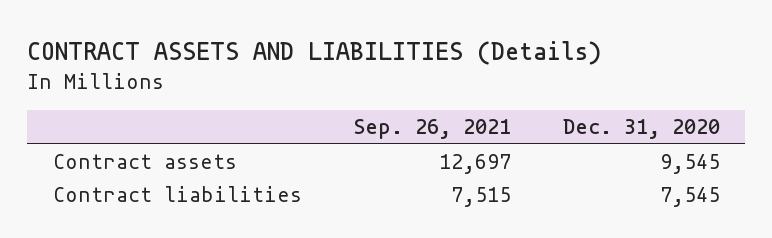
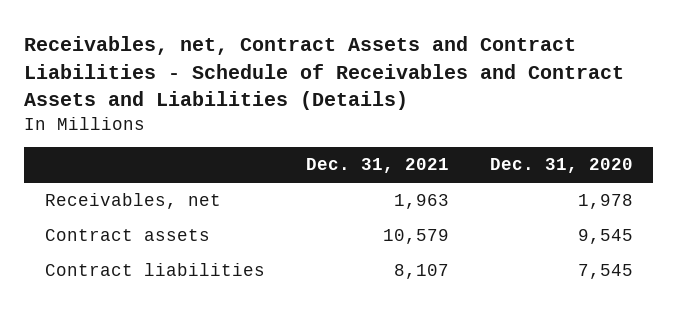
- CONTRACT ASSETS AND LIABILITIES (Details)
+ Receivables, net, Contract Assets and Contract Liabilities - Schedule of Receivables and Contract Assets and Liabilities (Details)
- | Sep. 26, 2021 | Dec. 31, 2020
+ | Dec. 31, 2021 | Dec. 31, 2020
+ Receivables, net | 1,963 | 1,978

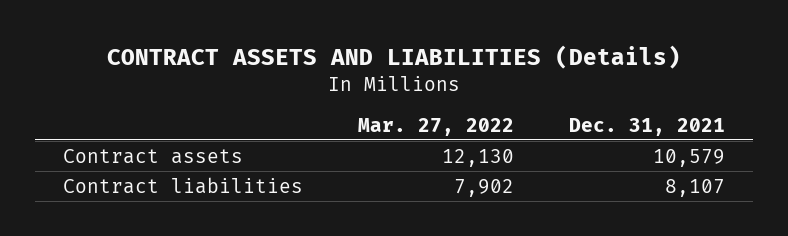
- Receivables, net, Contract Assets and Contract Liabilities - Schedule of Receivables and Contract Assets and Liabilities (Details)
+ CONTRACT ASSETS AND LIABILITIES (Details)
- | Dec. 31, 2021 | Dec. 31, 2020
+ | Mar. 27, 2022 | Dec. 31, 2021
- Receivables, net | 1,963 | 1,978

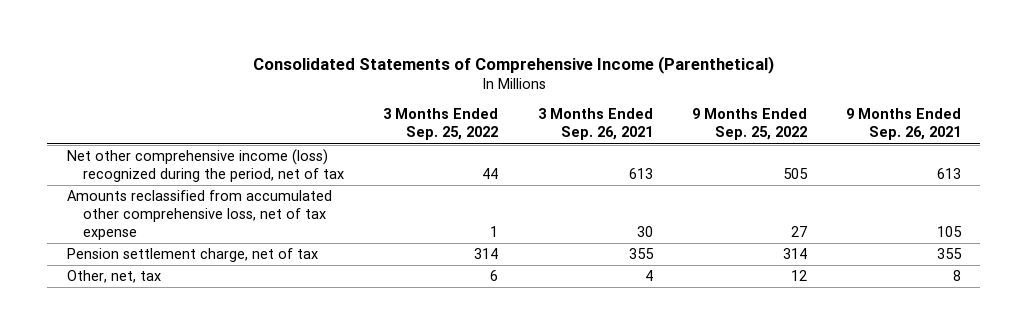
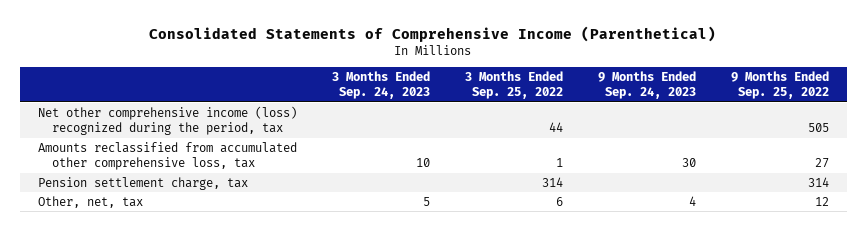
- | 3 Months Ended Sep. 25, 2022 | 3 Months Ended Sep. 26, 2021 | 9 Months Ended Sep. 25, 2022 | 9 Months Ended Sep. 26, 2021
+ | 3 Months Ended Sep. 24, 2023 | 3 Months Ended Sep. 25, 2022 | 9 Months Ended Sep. 24, 2023 | 9 Months Ended Sep. 25, 2022
- Net other comprehensive income (loss) recognized during the period, net of tax | 44 | 613 | 505 | 613
- Amounts reclassified from accumulated other comprehensive loss, net of tax expense | 1 | 30 | 27 | 105
- Pension settlement charge, net of tax | 314 | 355 | 314 | 355
+ Net other comprehensive income (loss) recognized during the period, tax | | 44 | | 505
+ Amounts reclassified from accumulated other comprehensive loss, tax | 10 | 1 | 30 | 27
+ Pension settlement charge, tax | | 314 | | 314

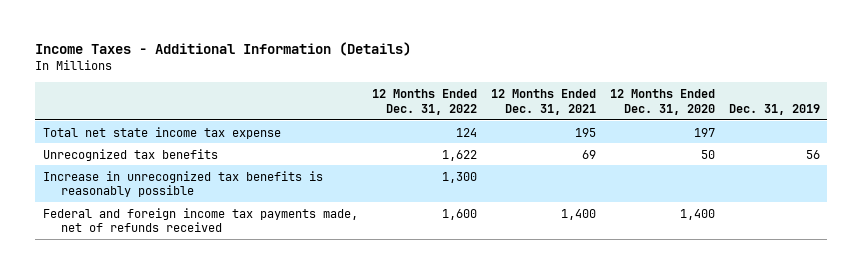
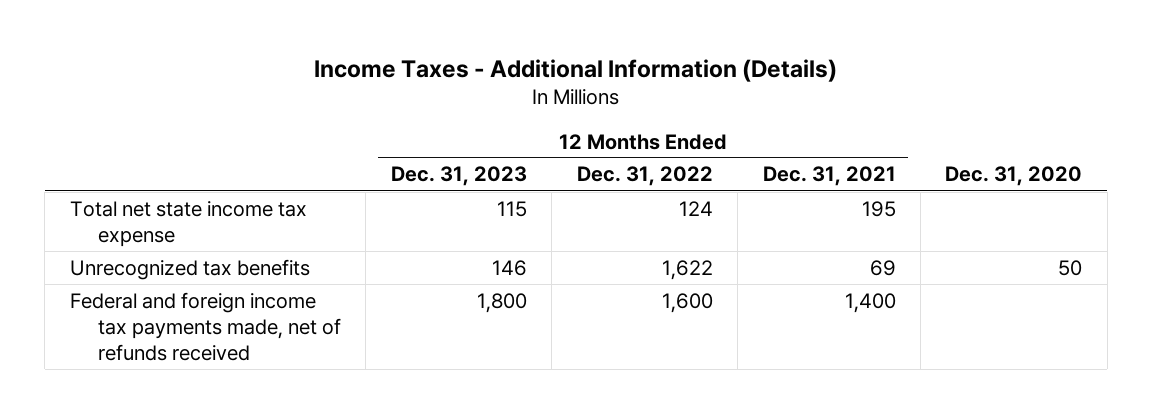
- | 12 Months Ended Dec. 31, 2022 | 12 Months Ended Dec. 31, 2021 | 12 Months Ended Dec. 31, 2020 | Dec. 31, 2019
+ | 12 Months Ended Dec. 31, 2023 | 12 Months Ended Dec. 31, 2022 | 12 Months Ended Dec. 31, 2021 | Dec. 31, 2020
- Increase in unrecognized tax benefits is reasonably possible | 1,300 | | |

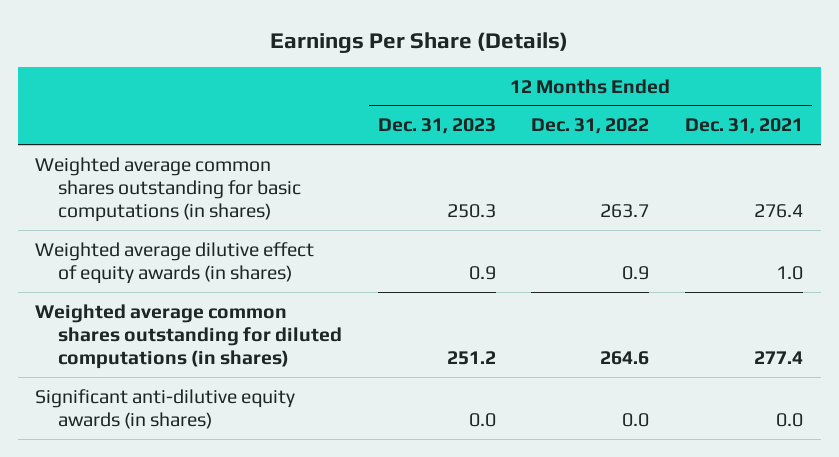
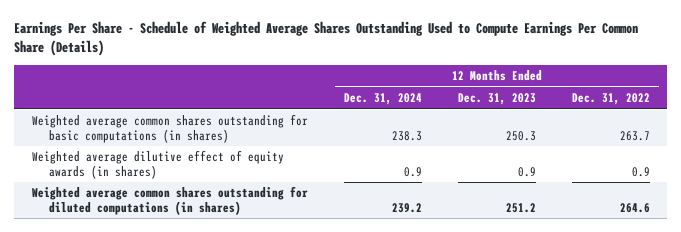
- Earnings Per Share (Details)
+ Earnings Per Share - Schedule of Weighted Average Shares Outstanding Used to Compute Earnings Per Common Share (Details)
- | 12 Months Ended Dec. 31, 2023 | 12 Months Ended Dec. 31, 2022 | 12 Months Ended Dec. 31, 2021
+ | 12 Months Ended Dec. 31, 2024 | 12 Months Ended Dec. 31, 2023 | 12 Months Ended Dec. 31, 2022
- Significant anti-dilutive equity awards (in shares) | 0.0 | 0.0 | 0.0

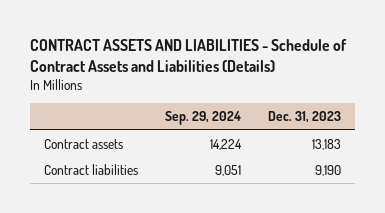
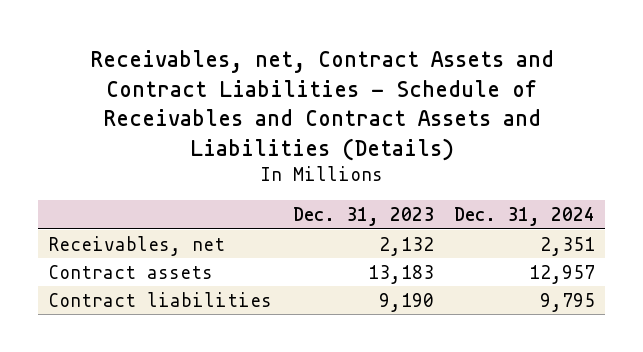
- CONTRACT ASSETS AND LIABILITIES - Schedule of Contract Assets and Liabilities (Details)
+ Receivables, net, Contract Assets and Contract Liabilities - Schedule of Receivables and Contract Assets and Liabilities (Details)
- | Sep. 29, 2024 | Dec. 31, 2023
+ | Dec. 31, 2023 | Dec. 31, 2024
+ Receivables, net | 2,132 | 2,351

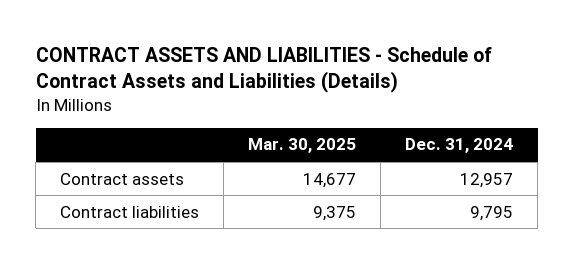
- Receivables, net, Contract Assets and Contract Liabilities - Schedule of Receivables and Contract Assets and Liabilities (Details)
+ CONTRACT ASSETS AND LIABILITIES - Schedule of Contract Assets and Liabilities (Details)
- | Dec. 31, 2023 | Dec. 31, 2024
+ | Mar. 30, 2025 | Dec. 31, 2024
- Receivables, net | 2,132 | 2,351

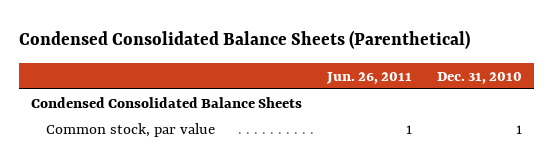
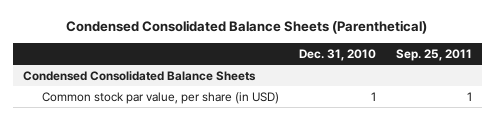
- | Jun. 26, 2011 | Dec. 31, 2010
+ | Dec. 31, 2010 | Sep. 25, 2011
- Common stock, par value | 1 | 1
+ Common stock par value, per share (in USD) | 1 | 1

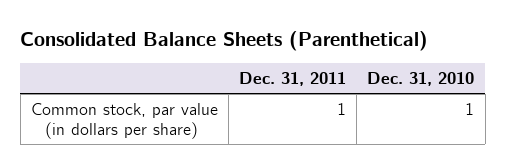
- Condensed Consolidated Balance Sheets (Parenthetical)
+ Consolidated Balance Sheets (Parenthetical)
- | Dec. 31, 2010 | Sep. 25, 2011
+ | Dec. 31, 2011 | Dec. 31, 2010
- Condensed Consolidated Balance Sheets
- Common stock par value, per share (in USD) | 1 | 1
+ Common stock, par value (in dollars per share) | 1 | 1

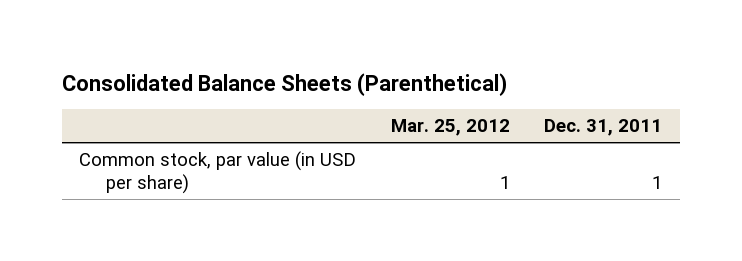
- | Dec. 31, 2011 | Dec. 31, 2010
+ | Mar. 25, 2012 | Dec. 31, 2011
- Common stock, par value (in dollars per share) | 1 | 1
+ Common stock, par value (in USD per share) | 1 | 1

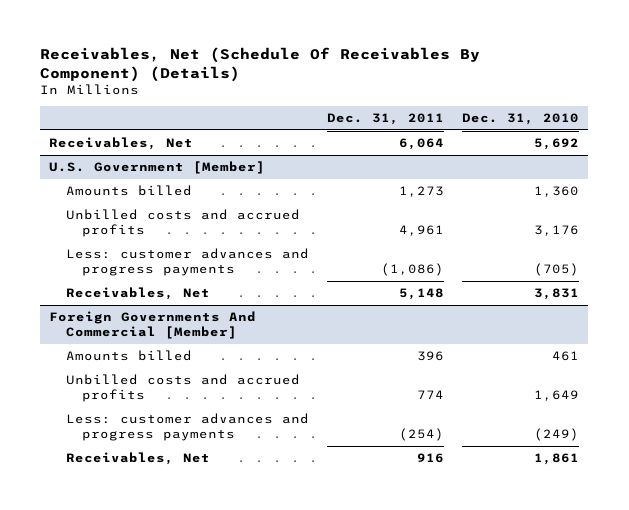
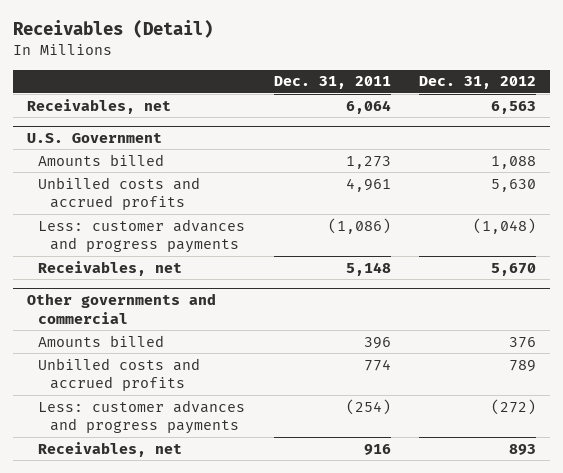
- Receivables, Net (Schedule Of Receivables By Component) (Details)
+ Receivables (Detail)
- | Dec. 31, 2011 | Dec. 31, 2010
+ | Dec. 31, 2011 | Dec. 31, 2012
- Receivables, Net | 6,064 | 5,692
- U.S. Government [Member]
+ Receivables, net | 6,064 | 6,563
+ U.S. Government
- Receivables, Net | 5,148 | 3,831
- Foreign Governments And Commercial [Member]
+ Receivables, net | 5,148 | 5,670
+ Other governments and commercial
- Receivables, Net | 916 | 1,861
+ Receivables, net | 916 | 893

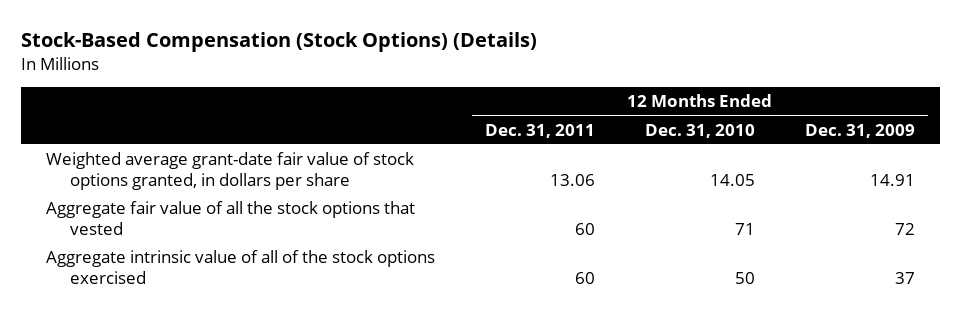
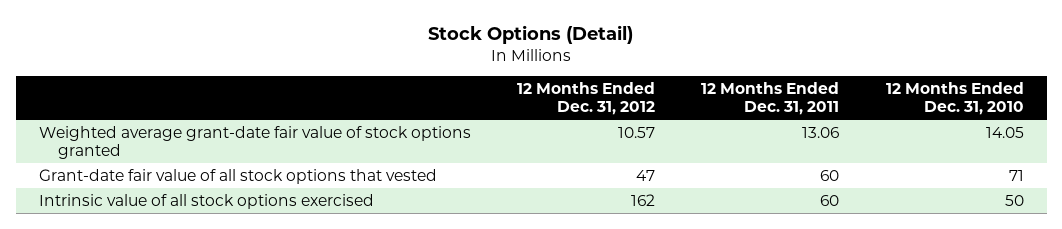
- Stock-Based Compensation (Stock Options) (Details)
+ Stock Options (Detail)
- | 12 Months Ended Dec. 31, 2011 | 12 Months Ended Dec. 31, 2010 | 12 Months Ended Dec. 31, 2009
+ | 12 Months Ended Dec. 31, 2012 | 12 Months Ended Dec. 31, 2011 | 12 Months Ended Dec. 31, 2010
- Weighted average grant-date fair value of stock options granted, in dollars per share | 13.06 | 14.05 | 14.91
- Aggregate fair value of all the stock options that vested | 60 | 71 | 72
- Aggregate intrinsic value of all of the stock options exercised | 60 | 50 | 37
+ Weighted average grant-date fair value of stock options granted | 10.57 | 13.06 | 14.05
+ Grant-date fair value of all stock options that vested | 47 | 60 | 71
+ Intrinsic value of all stock options exercised | 162 | 60 | 50

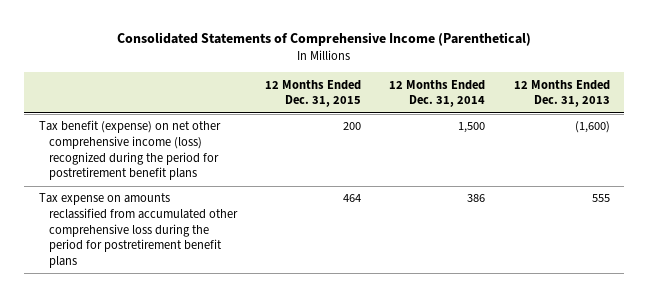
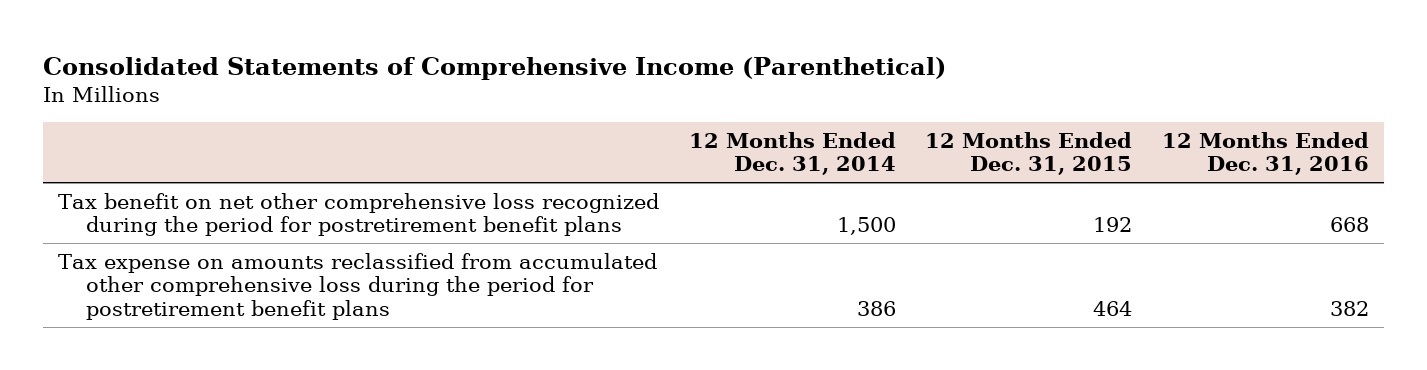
- | 12 Months Ended Dec. 31, 2015 | 12 Months Ended Dec. 31, 2014 | 12 Months Ended Dec. 31, 2013
+ | 12 Months Ended Dec. 31, 2014 | 12 Months Ended Dec. 31, 2015 | 12 Months Ended Dec. 31, 2016
- Tax benefit (expense) on net other comprehensive income (loss) recognized during the period for postretirement benefit plans | 200 | 1,500 | (1,600)
+ Tax benefit on net other comprehensive loss recognized during the period for postretirement benefit plans | 1,500 | 192 | 668

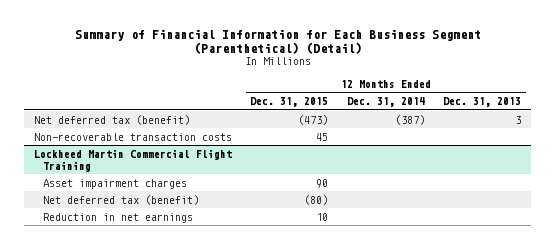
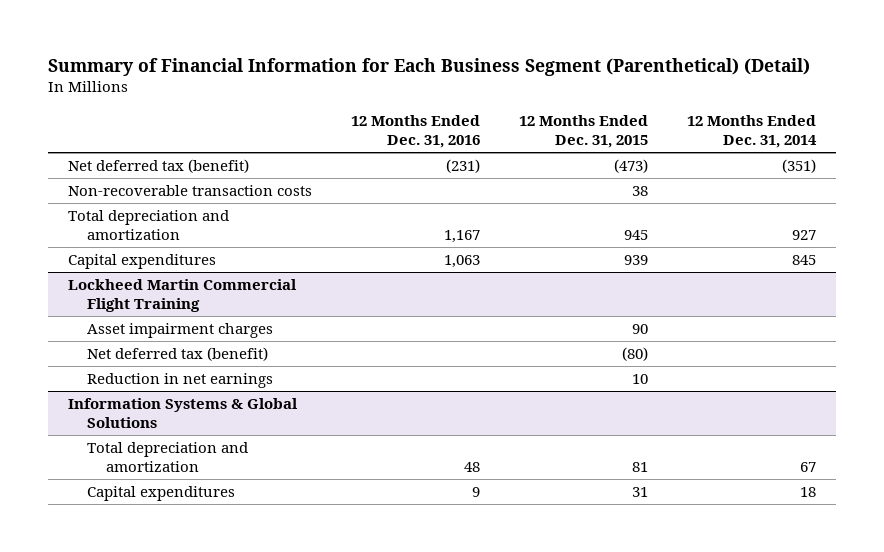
- | 12 Months Ended Dec. 31, 2015 | 12 Months Ended Dec. 31, 2014 | 12 Months Ended Dec. 31, 2013
+ | 12 Months Ended Dec. 31, 2016 | 12 Months Ended Dec. 31, 2015 | 12 Months Ended Dec. 31, 2014
- Net deferred tax (benefit) | (473) | (387) | 3
- Non-recoverable transaction costs | 45 | |
+ Net deferred tax (benefit) | (231) | (473) | (351)
+ Non-recoverable transaction costs | | 38 |
+ Total depreciation and amortization | 1,167 | 945 | 927
+ Capital expenditures | 1,063 | 939 | 845
+ Information Systems & Global Solutions
+ Total depreciation and amortization | 48 | 81 | 67
+ Capital expenditures | 9 | 31 | 18

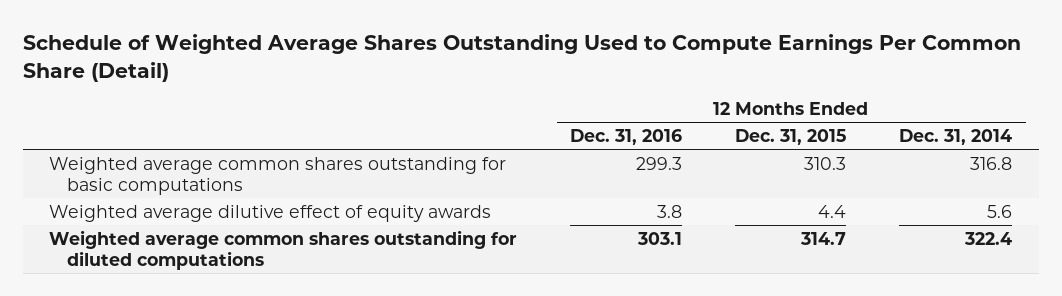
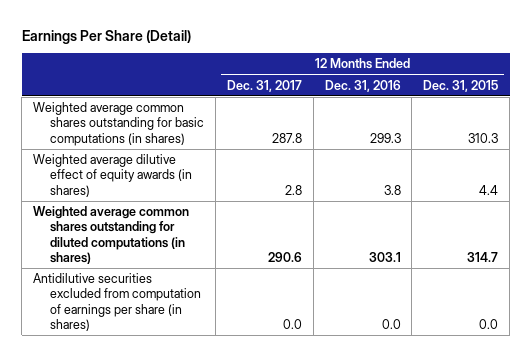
- Schedule of Weighted Average Shares Outstanding Used to Compute Earnings Per Common Share (Detail)
+ Earnings Per Share (Detail)
- | 12 Months Ended Dec. 31, 2016 | 12 Months Ended Dec. 31, 2015 | 12 Months Ended Dec. 31, 2014
+ | 12 Months Ended Dec. 31, 2017 | 12 Months Ended Dec. 31, 2016 | 12 Months Ended Dec. 31, 2015
- Weighted average common shares outstanding for basic computations | 299.3 | 310.3 | 316.8
- Weighted average dilutive effect of equity awards | 3.8 | 4.4 | 5.6
- Weighted average common shares outstanding for diluted computations | 303.1 | 314.7 | 322.4
+ Weighted average common shares outstanding for basic computations (in shares) | 287.8 | 299.3 | 310.3
+ Weighted average dilutive effect of equity awards (in shares) | 2.8 | 3.8 | 4.4
+ Weighted average common shares outstanding for diluted computations (in shares) | 290.6 | 303.1 | 314.7
+ Antidilutive securities excluded from computation of earnings per share (in shares) | 0.0 | 0.0 | 0.0

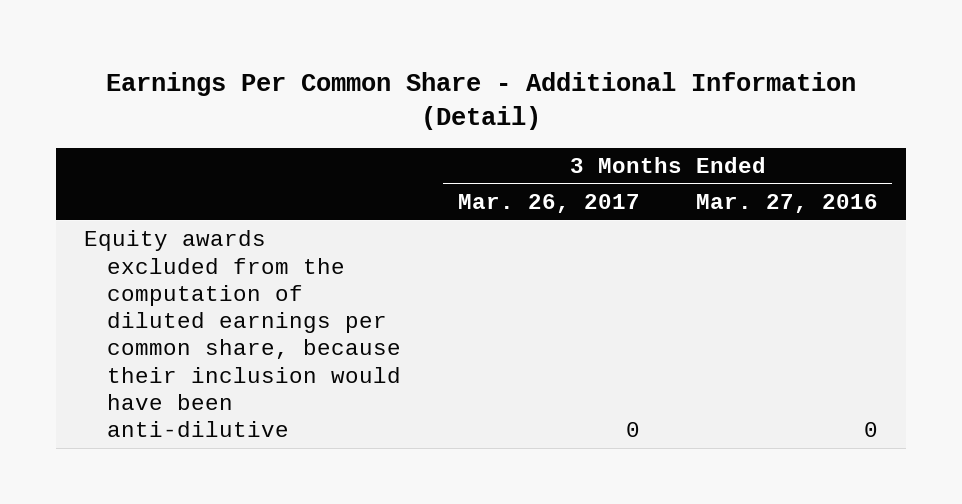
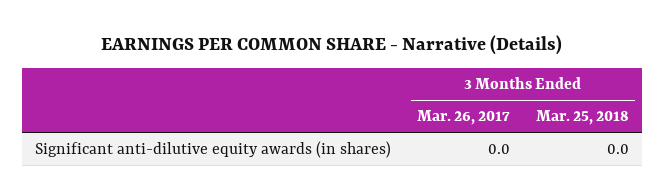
- Earnings Per Common Share - Additional Information (Detail)
+ EARNINGS PER COMMON SHARE - Narrative (Details)
- | 3 Months Ended Mar. 26, 2017 | 3 Months Ended Mar. 27, 2016
+ | 3 Months Ended Mar. 26, 2017 | 3 Months Ended Mar. 25, 2018
- Equity awards excluded from the computation of diluted earnings per common share, because their inclusion would have been anti-dilutive | 0 | 0
+ Significant anti-dilutive equity awards (in shares) | 0.0 | 0.0

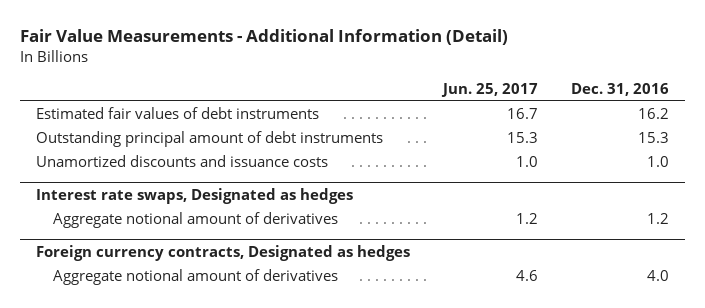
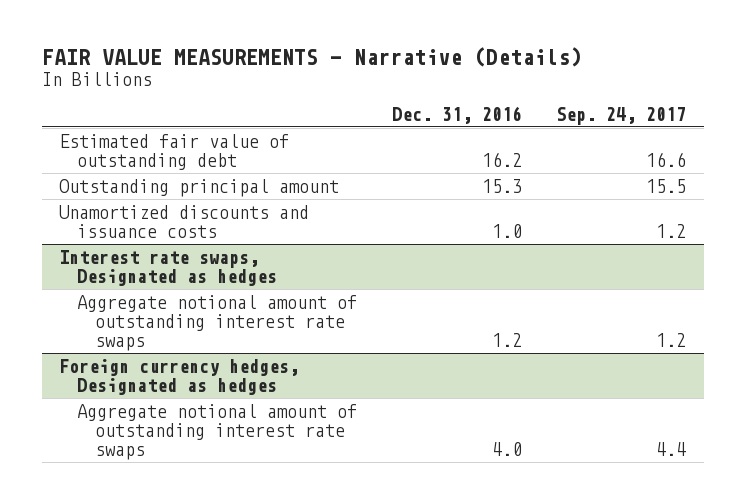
- Fair Value Measurements - Additional Information (Detail)
+ FAIR VALUE MEASUREMENTS - Narrative (Details)
- | Jun. 25, 2017 | Dec. 31, 2016
+ | Dec. 31, 2016 | Sep. 24, 2017
- Estimated fair values of debt instruments | 16.7 | 16.2
- Outstanding principal amount of debt instruments | 15.3 | 15.3
+ Estimated fair value of outstanding debt | 16.2 | 16.6
+ Outstanding principal amount | 15.3 | 15.5
@ Interest rate swaps, Designated as hedges
- Aggregate notional amount of derivatives | 1.2 | 1.2
- Foreign currency contracts, Designated as hedges
- Aggregate notional amount of derivatives | 4.6 | 4.0
@ Interest rate swaps, Designated as hedges
+ Aggregate notional amount of outstanding interest rate swaps | 1.2 | 1.2
+ Foreign currency hedges, Designated as hedges
+ Aggregate notional amount of outstanding interest rate swaps | 4.0 | 4.4

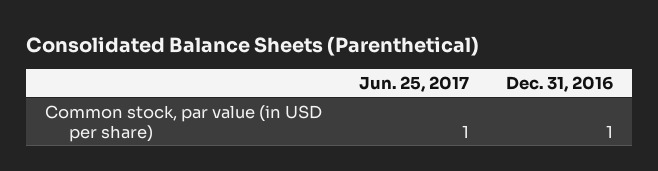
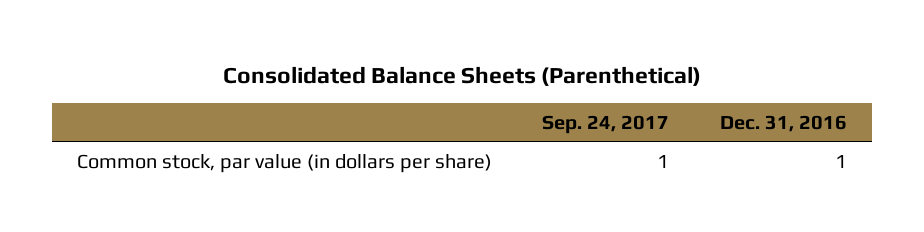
- | Jun. 25, 2017 | Dec. 31, 2016
+ | Sep. 24, 2017 | Dec. 31, 2016
- Common stock, par value (in USD per share) | 1 | 1
+ Common stock, par value (in dollars per share) | 1 | 1

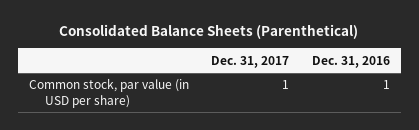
- | Sep. 24, 2017 | Dec. 31, 2016
+ | Dec. 31, 2017 | Dec. 31, 2016
- Common stock, par value (in dollars per share) | 1 | 1
+ Common stock, par value (in USD per share) | 1 | 1

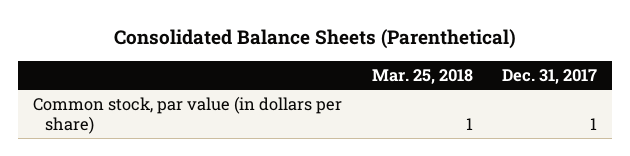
- | Dec. 31, 2017 | Dec. 31, 2016
+ | Mar. 25, 2018 | Dec. 31, 2017
- Common stock, par value (in USD per share) | 1 | 1
+ Common stock, par value (in dollars per share) | 1 | 1

